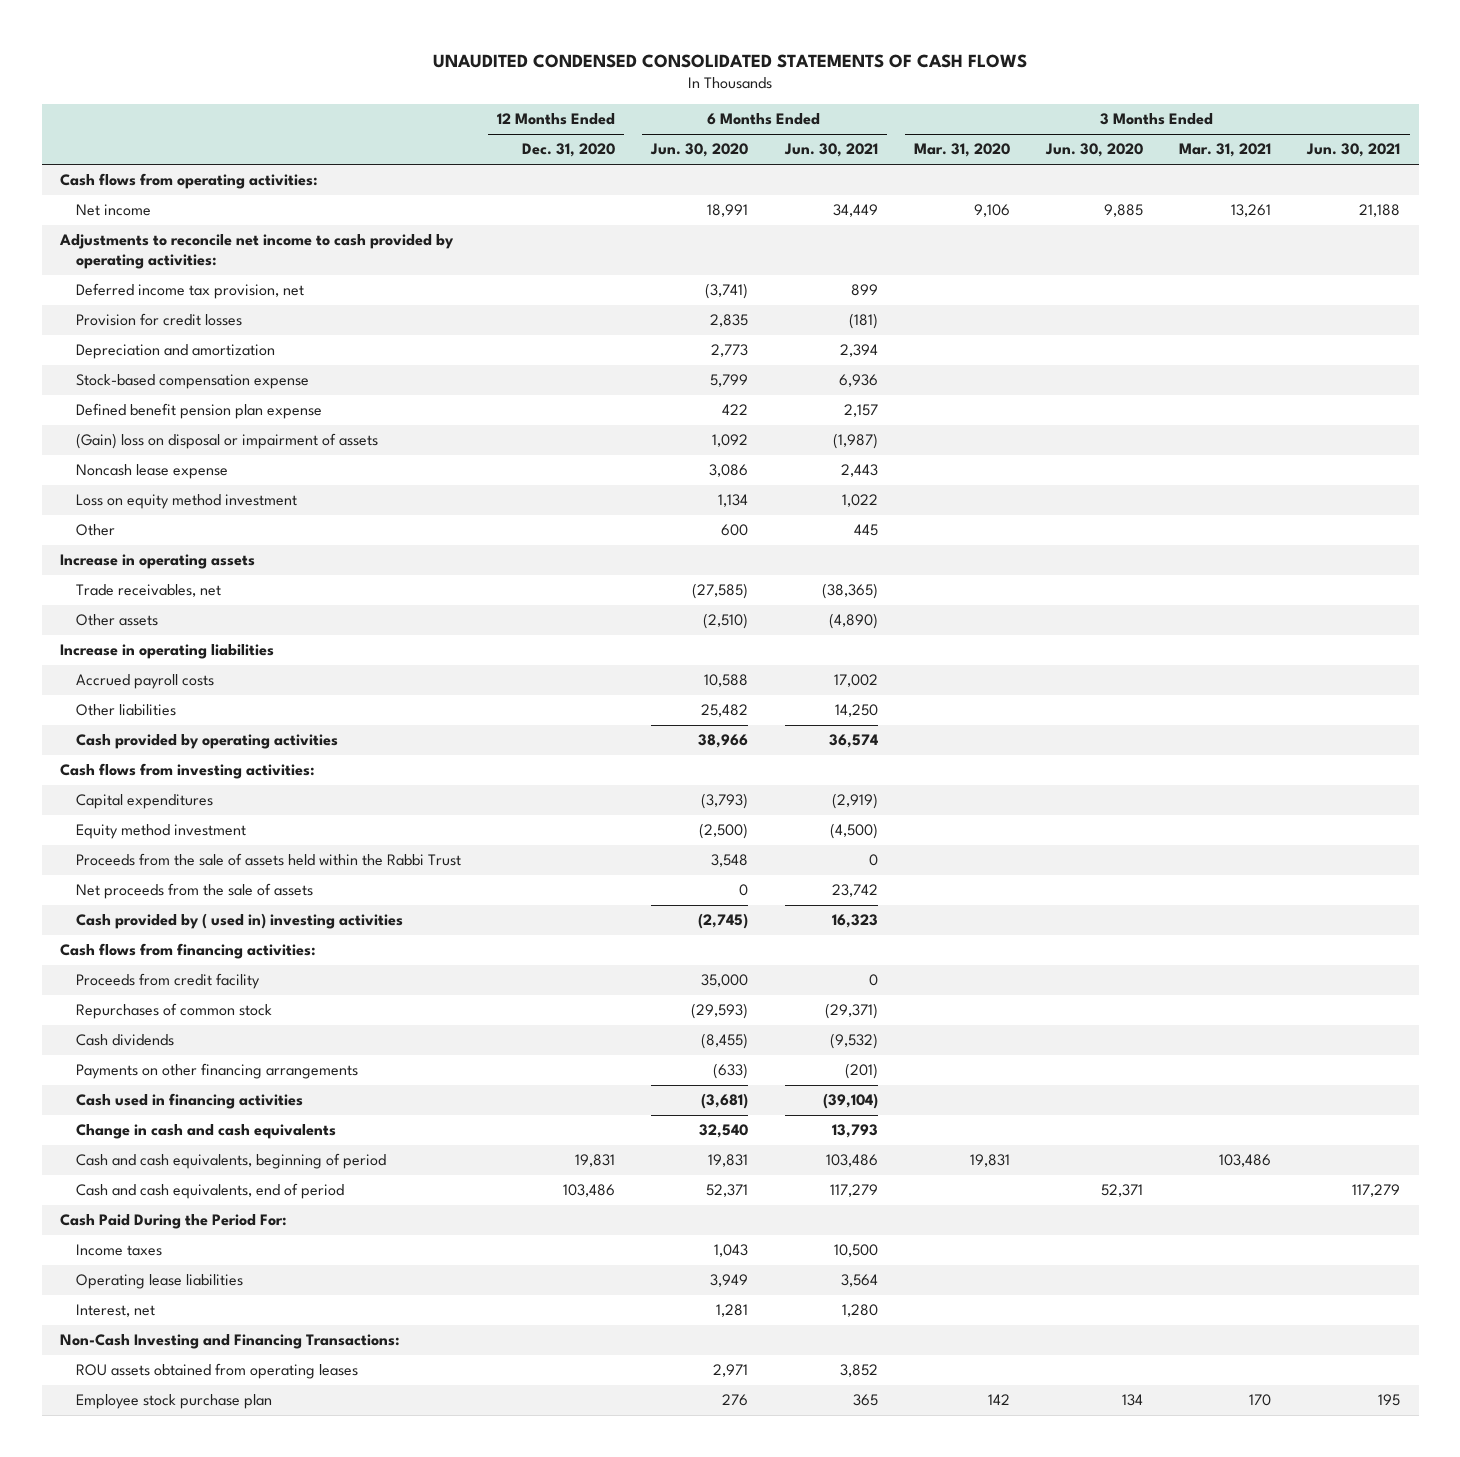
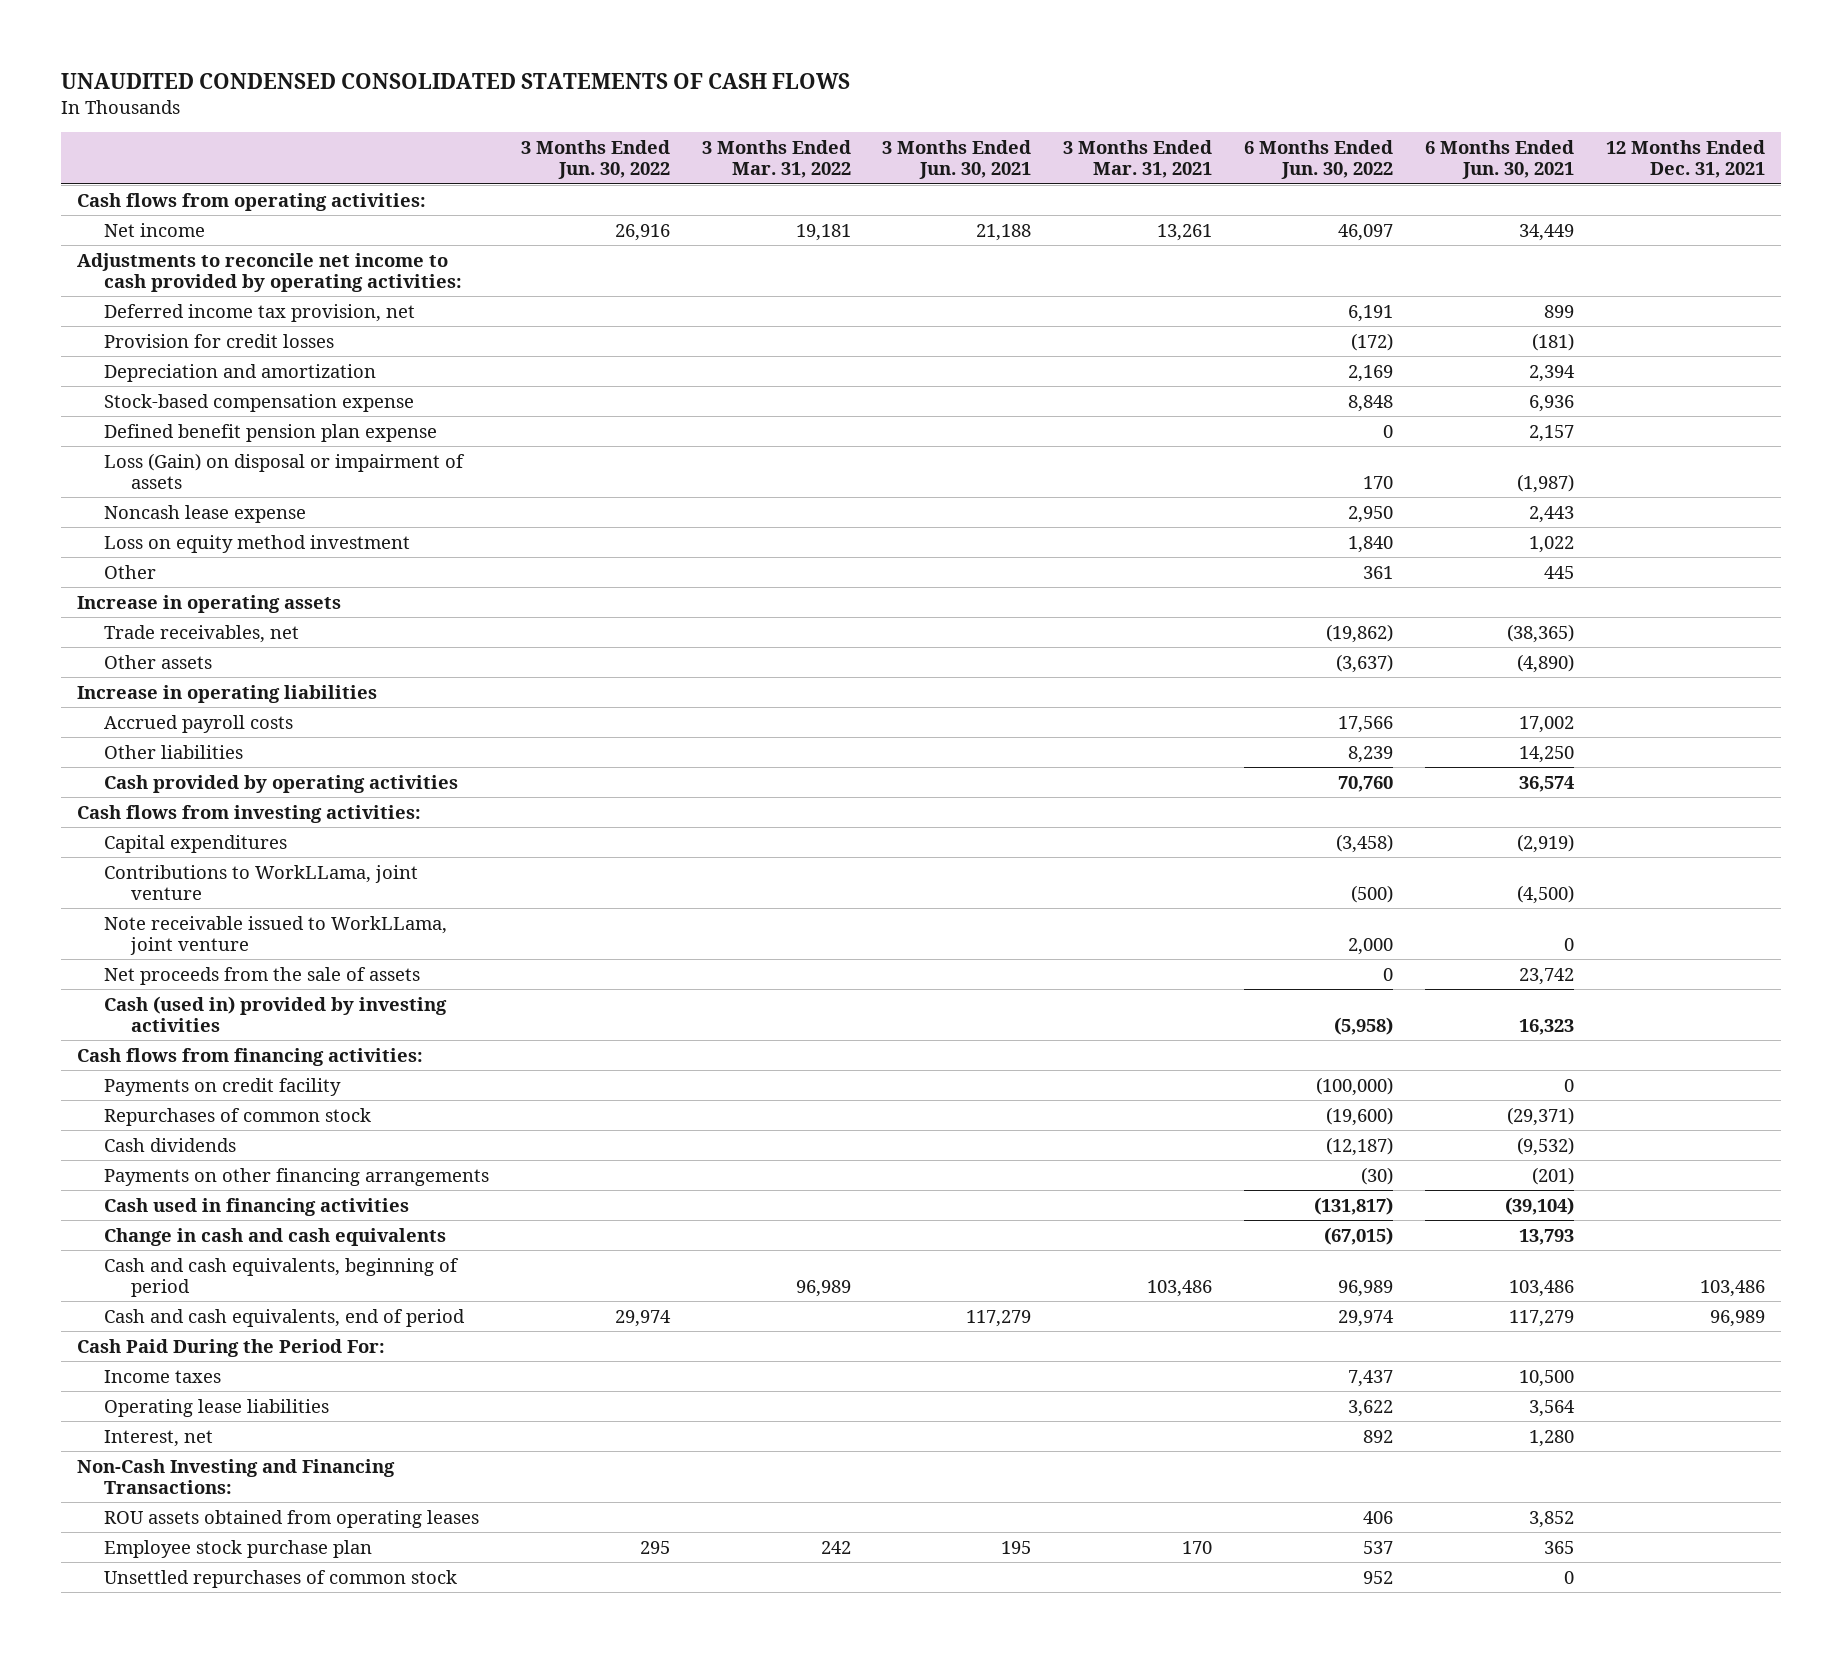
- | 12 Months Ended Dec. 31, 2020 | 6 Months Ended Jun. 30, 2020 | 6 Months Ended Jun. 30, 2021 | 3 Months Ended Mar. 31, 2020 | 3 Months Ended Jun. 30, 2020 | 3 Months Ended Mar. 31, 2021 | 3 Months Ended Jun. 30, 2021
+ | 3 Months Ended Jun. 30, 2022 | 3 Months Ended Mar. 31, 2022 | 3 Months Ended Jun. 30, 2021 | 3 Months Ended Mar. 31, 2021 | 6 Months Ended Jun. 30, 2022 | 6 Months Ended Jun. 30, 2021 | 12 Months Ended Dec. 31, 2021
- (Gain) loss on disposal or impairment of assets | | 1,092 | (1,987) | | | |
+ Loss (Gain) on disposal or impairment of assets | | | | | 170 | (1,987) |
- Equity method investment | | (2,500) | (4,500) | | | |
- Proceeds from the sale of assets held within the Rabbi Trust | | 3,548 | 0 | | | |
+ Contributions to WorkLLama, joint venture | | | | | (500) | (4,500) |
+ Note receivable issued to WorkLLama, joint venture | | | | | 2,000 | 0 |
- Cash provided by ( used in) investing activities | | (2,745) | 16,323 | | | |
+ Cash (used in) provided by investing activities | | | | | (5,958) | 16,323 |
- Proceeds from credit facility | | 35,000 | 0 | | | |
+ Payments on credit facility | | | | | (100,000) | 0 |
+ Unsettled repurchases of common stock | | | | | 952 | 0 |

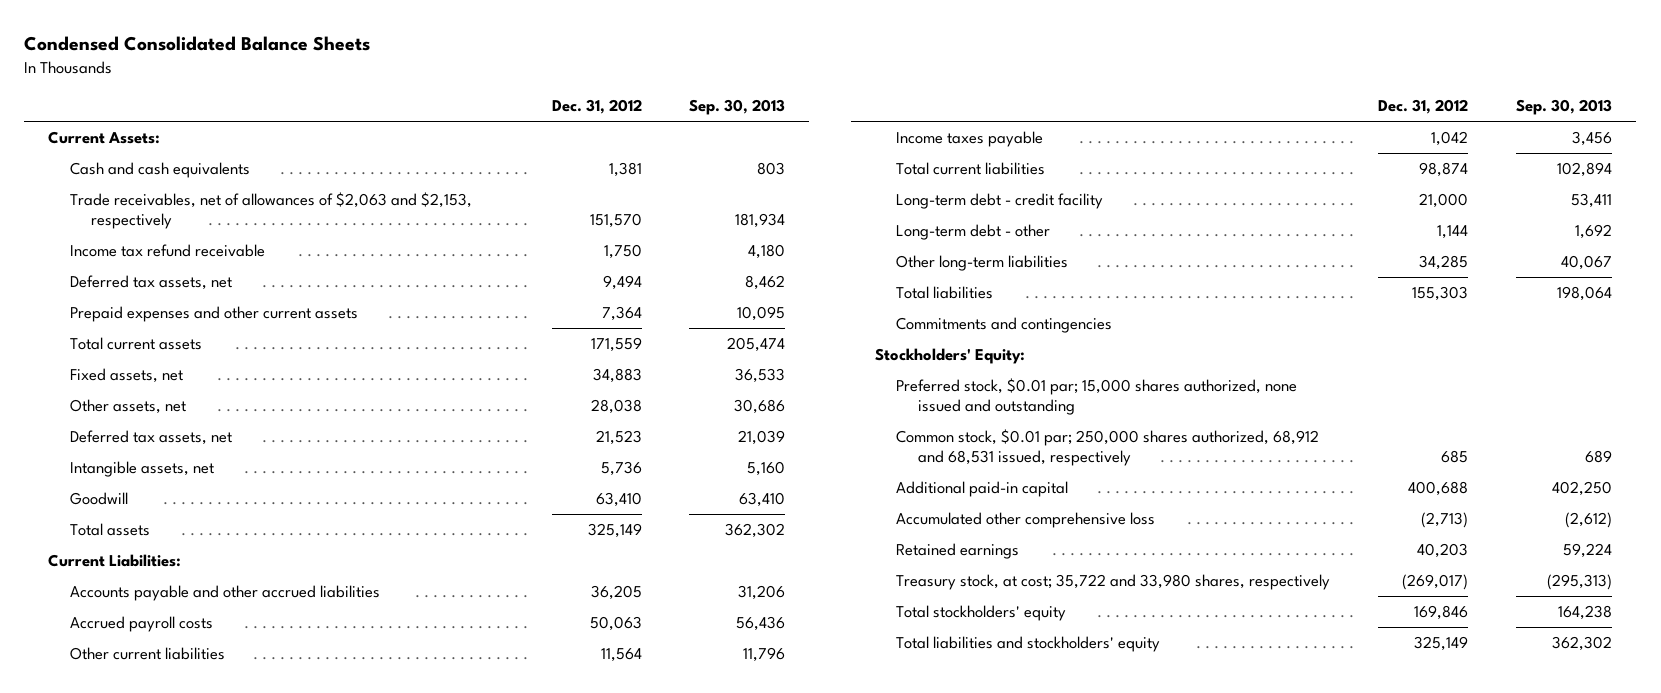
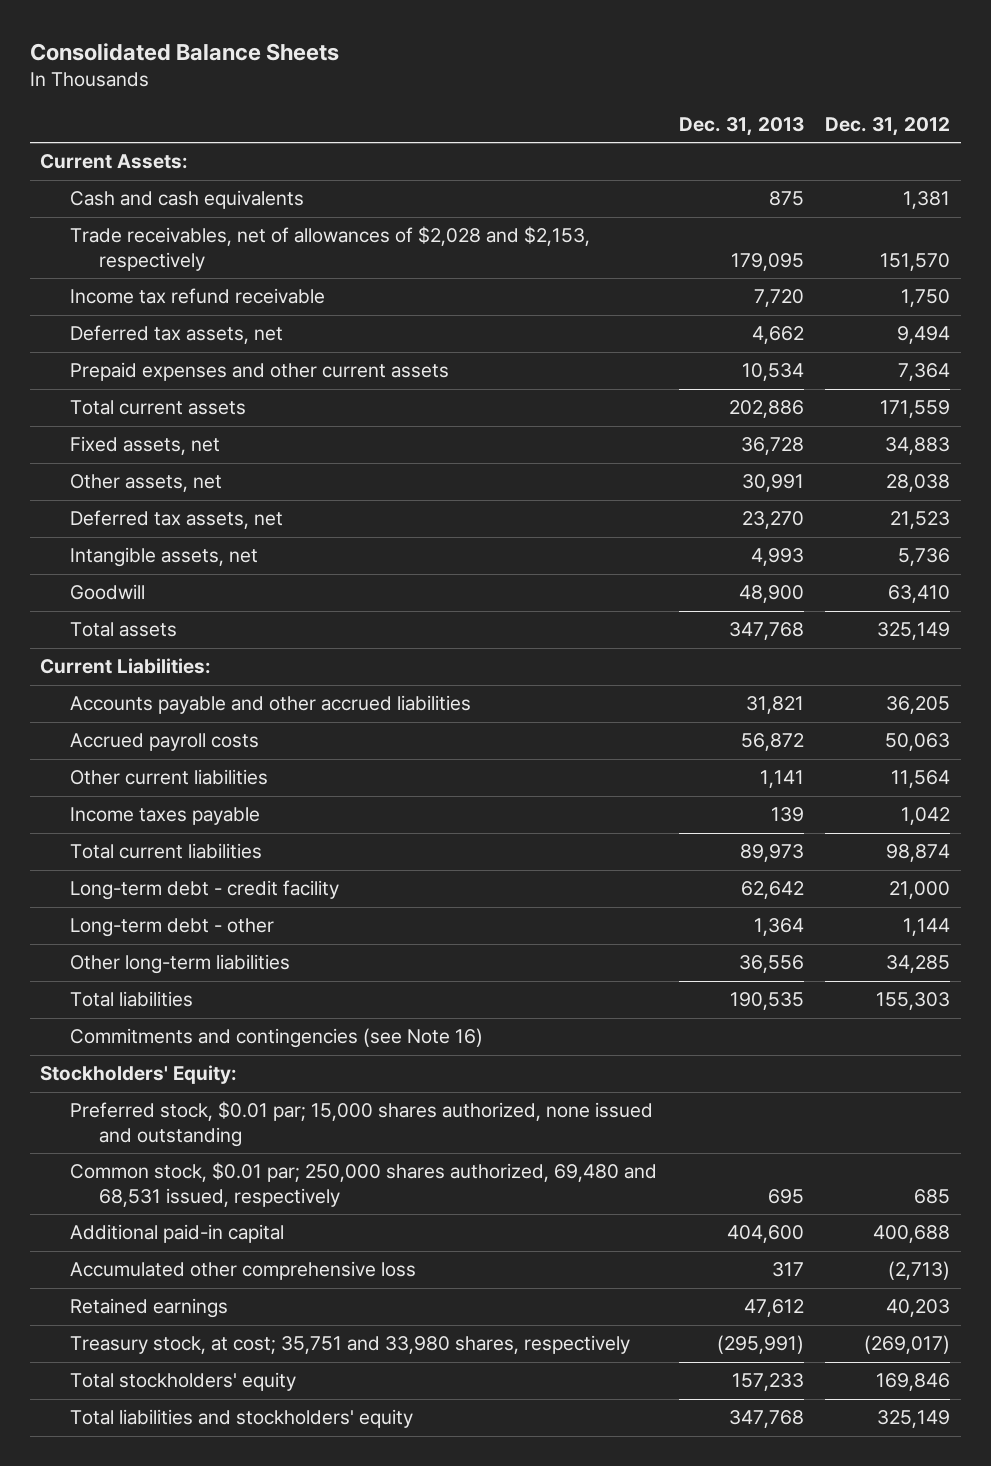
- Condensed Consolidated Balance Sheets
+ Consolidated Balance Sheets
- | Dec. 31, 2012 | Sep. 30, 2013
+ | Dec. 31, 2013 | Dec. 31, 2012
- Trade receivables, net of allowances of $2,063 and $2,153, respectively | 151,570 | 181,934
+ Trade receivables, net of allowances of $2,028 and $2,153, respectively | 179,095 | 151,570
- Commitments and contingencies
+ Commitments and contingencies (see Note 16)
- Common stock, $0.01 par; 250,000 shares authorized, 68,912 and 68,531 issued, respectively | 685 | 689
+ Common stock, $0.01 par; 250,000 shares authorized, 69,480 and 68,531 issued, respectively | 695 | 685
- Treasury stock, at cost; 35,722 and 33,980 shares, respectively | (269,017) | (295,313)
+ Treasury stock, at cost; 35,751 and 33,980 shares, respectively | (295,991) | (269,017)

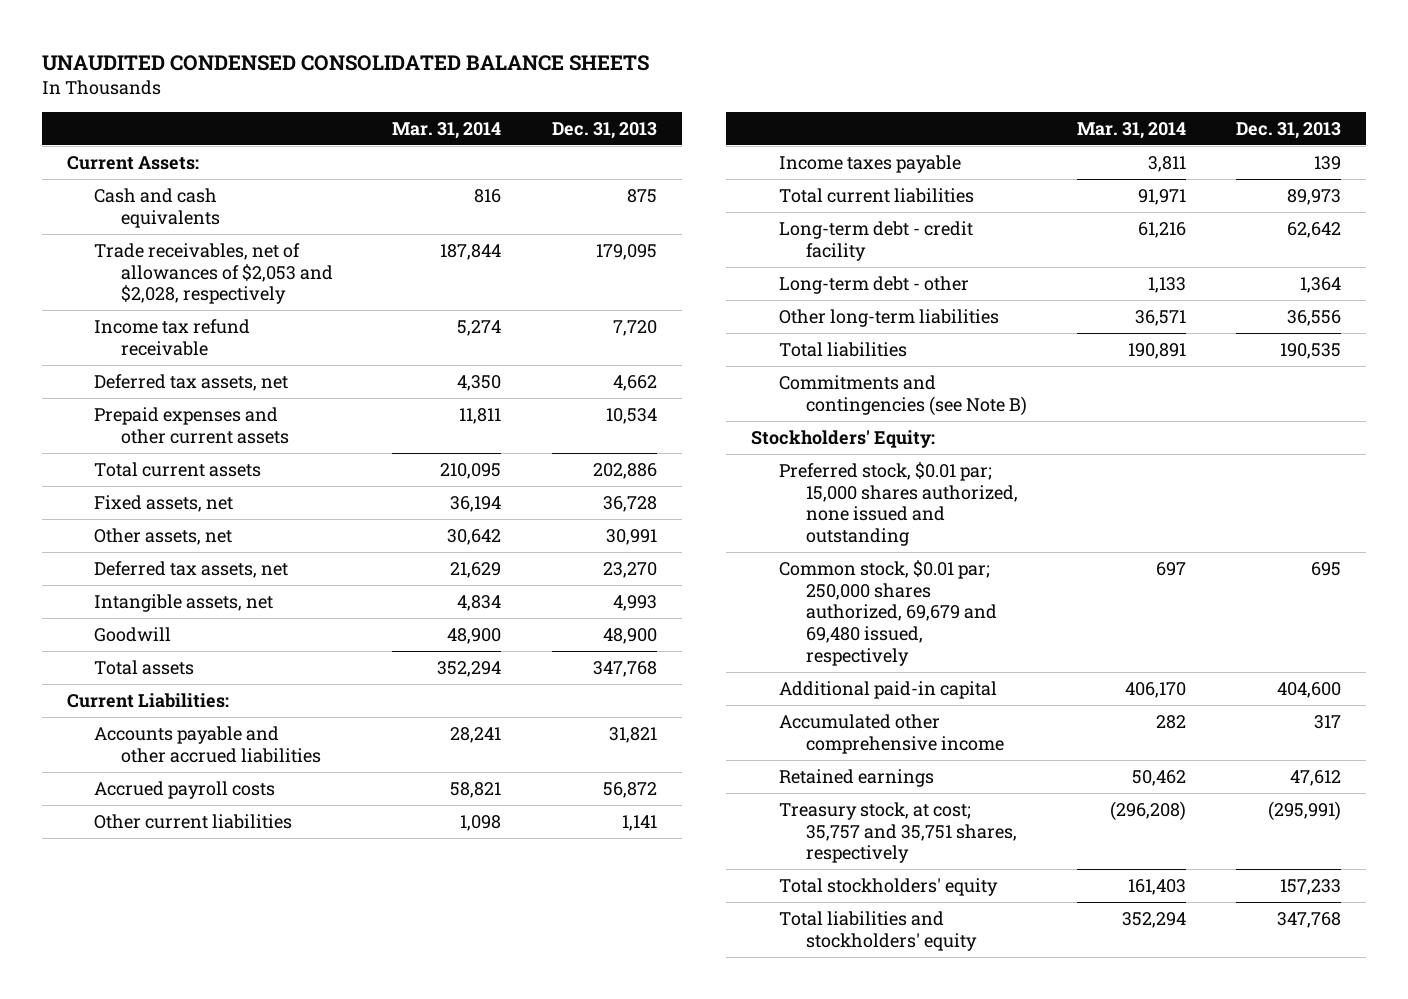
- Consolidated Balance Sheets
+ UNAUDITED CONDENSED CONSOLIDATED BALANCE SHEETS
- | Dec. 31, 2013 | Dec. 31, 2012
+ | Mar. 31, 2014 | Dec. 31, 2013
- Trade receivables, net of allowances of $2,028 and $2,153, respectively | 179,095 | 151,570
+ Trade receivables, net of allowances of $2,053 and $2,028, respectively | 187,844 | 179,095
- Commitments and contingencies (see Note 16)
+ Commitments and contingencies (see Note B)
- Common stock, $0.01 par; 250,000 shares authorized, 69,480 and 68,531 issued, respectively | 695 | 685
+ Common stock, $0.01 par; 250,000 shares authorized, 69,679 and 69,480 issued, respectively | 697 | 695
- Accumulated other comprehensive loss | 317 | (2,713)
+ Accumulated other comprehensive income | 282 | 317
- Treasury stock, at cost; 35,751 and 33,980 shares, respectively | (295,991) | (269,017)
+ Treasury stock, at cost; 35,757 and 35,751 shares, respectively | (296,208) | (295,991)

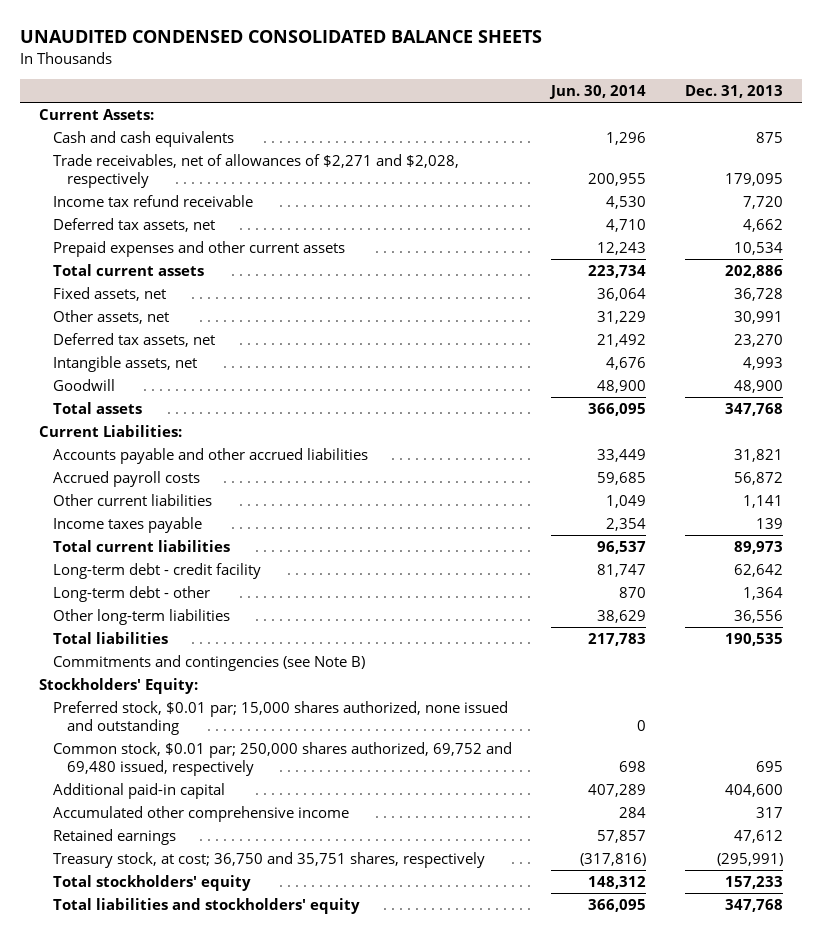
- | Mar. 31, 2014 | Dec. 31, 2013
+ | Jun. 30, 2014 | Dec. 31, 2013
- Trade receivables, net of allowances of $2,053 and $2,028, respectively | 187,844 | 179,095
+ Trade receivables, net of allowances of $2,271 and $2,028, respectively | 200,955 | 179,095
- Common stock, $0.01 par; 250,000 shares authorized, 69,679 and 69,480 issued, respectively | 697 | 695
+ Common stock, $0.01 par; 250,000 shares authorized, 69,752 and 69,480 issued, respectively | 698 | 695
- Treasury stock, at cost; 35,757 and 35,751 shares, respectively | (296,208) | (295,991)
+ Treasury stock, at cost; 36,750 and 35,751 shares, respectively | (317,816) | (295,991)

